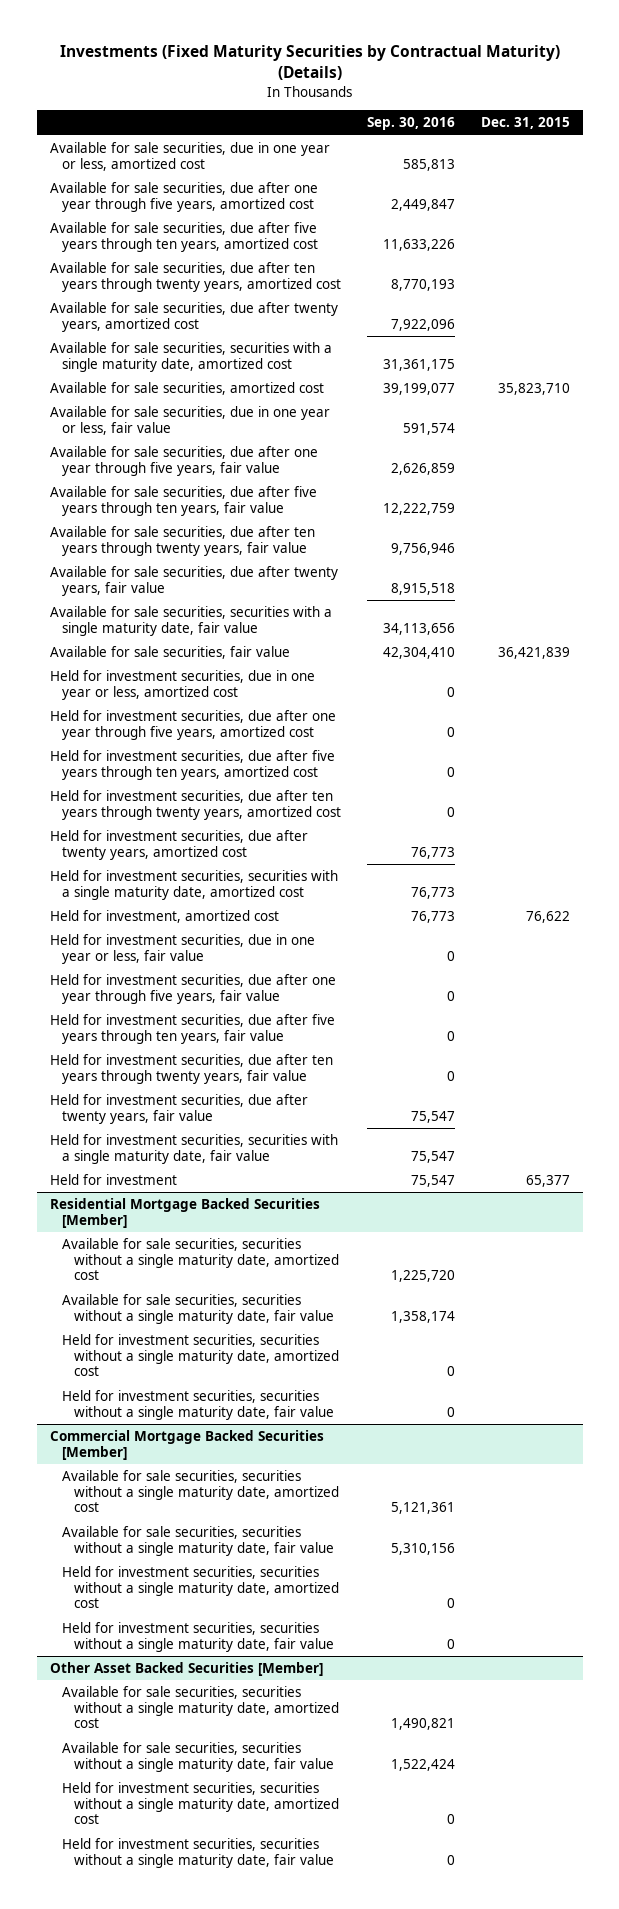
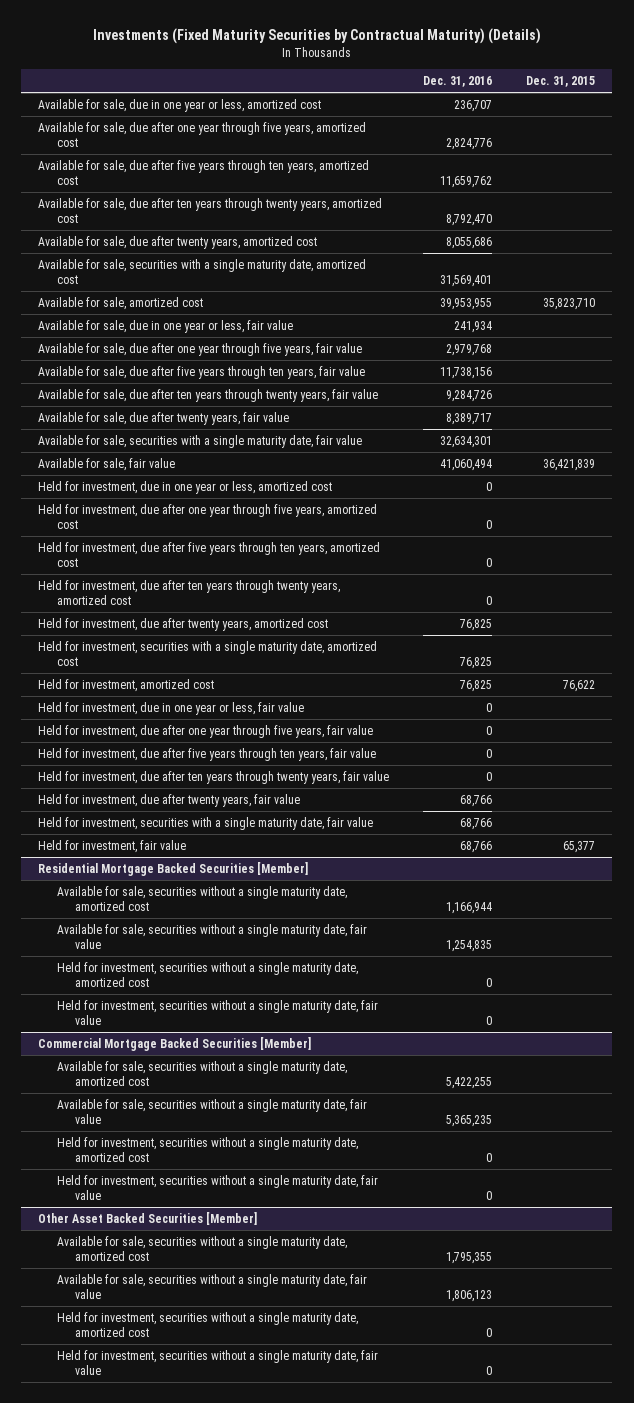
- | Sep. 30, 2016 | Dec. 31, 2015
+ | Dec. 31, 2016 | Dec. 31, 2015
- Available for sale securities, due in one year or less, amortized cost | 585,813 |
- Available for sale securities, due after one year through five years, amortized cost | 2,449,847 |
- Available for sale securities, due after five years through ten years, amortized cost | 11,633,226 |
- Available for sale securities, due after ten years through twenty years, amortized cost | 8,770,193 |
- Available for sale securities, due after twenty years, amortized cost | 7,922,096 |
- Available for sale securities, securities with a single maturity date, amortized cost | 31,361,175 |
- Available for sale securities, amortized cost | 39,199,077 | 35,823,710
- Available for sale securities, due in one year or less, fair value | 591,574 |
- Available for sale securities, due after one year through five years, fair value | 2,626,859 |
- Available for sale securities, due after five years through ten years, fair value | 12,222,759 |
- Available for sale securities, due after ten years through twenty years, fair value | 9,756,946 |
- Available for sale securities, due after twenty years, fair value | 8,915,518 |
- Available for sale securities, securities with a single maturity date, fair value | 34,113,656 |
- Available for sale securities, fair value | 42,304,410 | 36,421,839
- Held for investment securities, due in one year or less, amortized cost | 0 |
- Held for investment securities, due after one year through five years, amortized cost | 0 |
- Held for investment securities, due after five years through ten years, amortized cost | 0 |
- Held for investment securities, due after ten years through twenty years, amortized cost | 0 |
- Held for investment securities, due after twenty years, amortized cost | 76,773 |
- Held for investment securities, securities with a single maturity date, amortized cost | 76,773 |
+ Available for sale, due in one year or less, amortized cost | 236,707 |
+ Available for sale, due after one year through five years, amortized cost | 2,824,776 |
+ Available for sale, due after five years through ten years, amortized cost | 11,659,762 |
+ Available for sale, due after ten years through twenty years, amortized cost | 8,792,470 |
+ Available for sale, due after twenty years, amortized cost | 8,055,686 |
+ Available for sale, securities with a single maturity date, amortized cost | 31,569,401 |
+ Available for sale, amortized cost | 39,953,955 | 35,823,710
+ Available for sale, due in one year or less, fair value | 241,934 |
+ Available for sale, due after one year through five years, fair value | 2,979,768 |
+ Available for sale, due after five years through ten years, fair value | 11,738,156 |
+ Available for sale, due after ten years through twenty years, fair value | 9,284,726 |
+ Available for sale, due after twenty years, fair value | 8,389,717 |
+ Available for sale, securities with a single maturity date, fair value | 32,634,301 |
+ Available for sale, fair value | 41,060,494 | 36,421,839
+ Held for investment, due in one year or less, amortized cost | 0 |
+ Held for investment, due after one year through five years, amortized cost | 0 |
+ Held for investment, due after five years through ten years, amortized cost | 0 |
+ Held for investment, due after ten years through twenty years, amortized cost | 0 |
+ Held for investment, due after twenty years, amortized cost | 76,825 |
+ Held for investment, securities with a single maturity date, amortized cost | 76,825 |
- Held for investment securities, due in one year or less, fair value | 0 |
- Held for investment securities, due after one year through five years, fair value | 0 |
- Held for investment securities, due after five years through ten years, fair value | 0 |
- Held for investment securities, due after ten years through twenty years, fair value | 0 |
- Held for investment securities, due after twenty years, fair value | 75,547 |
- Held for investment securities, securities with a single maturity date, fair value | 75,547 |
- Held for investment | 75,547 | 65,377
+ Held for investment, due in one year or less, fair value | 0 |
+ Held for investment, due after one year through five years, fair value | 0 |
+ Held for investment, due after five years through ten years, fair value | 0 |
+ Held for investment, due after ten years through twenty years, fair value | 0 |
+ Held for investment, due after twenty years, fair value | 68,766 |
+ Held for investment, securities with a single maturity date, fair value | 68,766 |
+ Held for investment, fair value | 68,766 | 65,377
@ Residential Mortgage Backed Securities [Member]
- Available for sale securities, securities without a single maturity date, amortized cost | 1,225,720 |
- Available for sale securities, securities without a single maturity date, fair value | 1,358,174 |
- Held for investment securities, securities without a single maturity date, amortized cost | 0 |
- Held for investment securities, securities without a single maturity date, fair value | 0 |
+ Available for sale, securities without a single maturity date, amortized cost | 1,166,944 |
+ Available for sale, securities without a single maturity date, fair value | 1,254,835 |
+ Held for investment, securities without a single maturity date, amortized cost | 0 |
+ Held for investment, securities without a single maturity date, fair value | 0 |
@ Commercial Mortgage Backed Securities [Member]
- Available for sale securities, securities without a single maturity date, amortized cost | 5,121,361 |
- Available for sale securities, securities without a single maturity date, fair value | 5,310,156 |
- Held for investment securities, securities without a single maturity date, amortized cost | 0 |
- Held for investment securities, securities without a single maturity date, fair value | 0 |
+ Available for sale, securities without a single maturity date, amortized cost | 5,422,255 |
+ Available for sale, securities without a single maturity date, fair value | 5,365,235 |
+ Held for investment, securities without a single maturity date, amortized cost | 0 |
+ Held for investment, securities without a single maturity date, fair value | 0 |
@ Other Asset Backed Securities [Member]
- Available for sale securities, securities without a single maturity date, amortized cost | 1,490,821 |
- Available for sale securities, securities without a single maturity date, fair value | 1,522,424 |
- Held for investment securities, securities without a single maturity date, amortized cost | 0 |
- Held for investment securities, securities without a single maturity date, fair value | 0 |
+ Available for sale, securities without a single maturity date, amortized cost | 1,795,355 |
+ Available for sale, securities without a single maturity date, fair value | 1,806,123 |
+ Held for investment, securities without a single maturity date, amortized cost | 0 |
+ Held for investment, securities without a single maturity date, fair value | 0 |

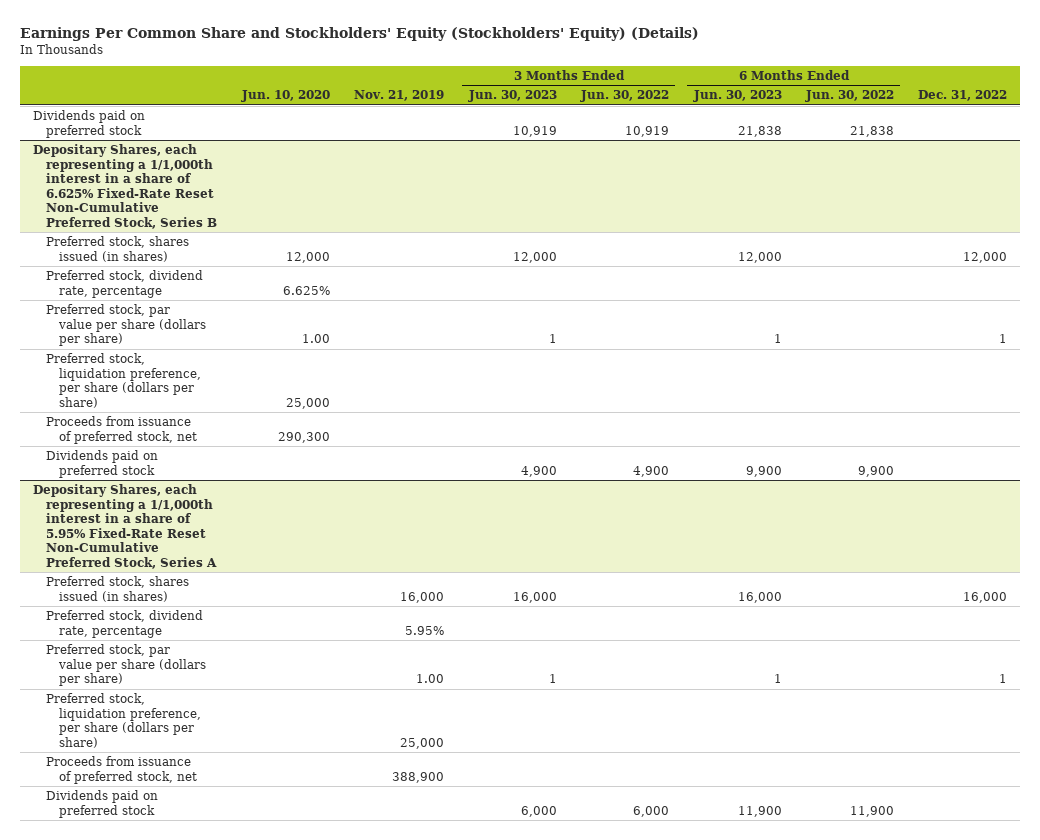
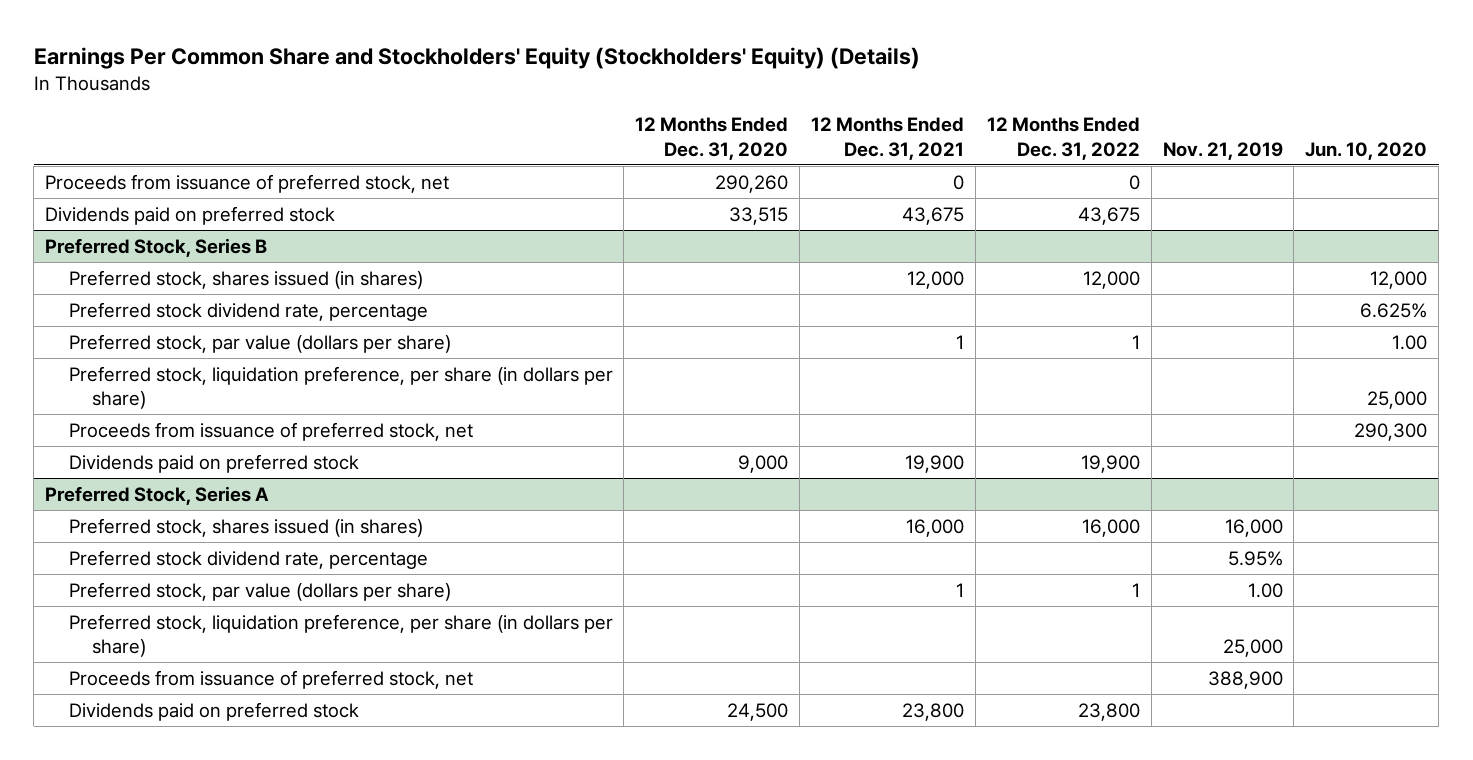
- | Jun. 10, 2020 | Nov. 21, 2019 | 3 Months Ended Jun. 30, 2023 | 3 Months Ended Jun. 30, 2022 | 6 Months Ended Jun. 30, 2023 | 6 Months Ended Jun. 30, 2022 | Dec. 31, 2022
+ | 12 Months Ended Dec. 31, 2020 | 12 Months Ended Dec. 31, 2021 | 12 Months Ended Dec. 31, 2022 | Nov. 21, 2019 | Jun. 10, 2020
+ Proceeds from issuance of preferred stock, net | 290,260 | 0 | 0 | |
- Depositary Shares, each representing a 1/1,000th interest in a share of 6.625% Fixed-Rate Reset Non-Cumulative Preferred Stock, Series B
+ Preferred Stock, Series B
- Preferred stock, dividend rate, percentage | 6.625% | | | | | |
- Preferred stock, par value per share (dollars per share) | 1.00 | | 1 | | 1 | | 1
- Preferred stock, liquidation preference, per share (dollars per share) | 25,000 | | | | | |
+ Preferred stock dividend rate, percentage | | | | | 6.625%
+ Preferred stock, par value (dollars per share) | | 1 | 1 | | 1.00
+ Preferred stock, liquidation preference, per share (in dollars per share) | | | | | 25,000
- Depositary Shares, each representing a 1/1,000th interest in a share of 5.95% Fixed-Rate Reset Non-Cumulative Preferred Stock, Series A
+ Preferred Stock, Series A
- Preferred stock, dividend rate, percentage | | 5.95% | | | | |
- Preferred stock, par value per share (dollars per share) | | 1.00 | 1 | | 1 | | 1
- Preferred stock, liquidation preference, per share (dollars per share) | | 25,000 | | | | |
+ Preferred stock dividend rate, percentage | | | | 5.95% |
+ Preferred stock, par value (dollars per share) | | 1 | 1 | 1.00 |
+ Preferred stock, liquidation preference, per share (in dollars per share) | | | | 25,000 |

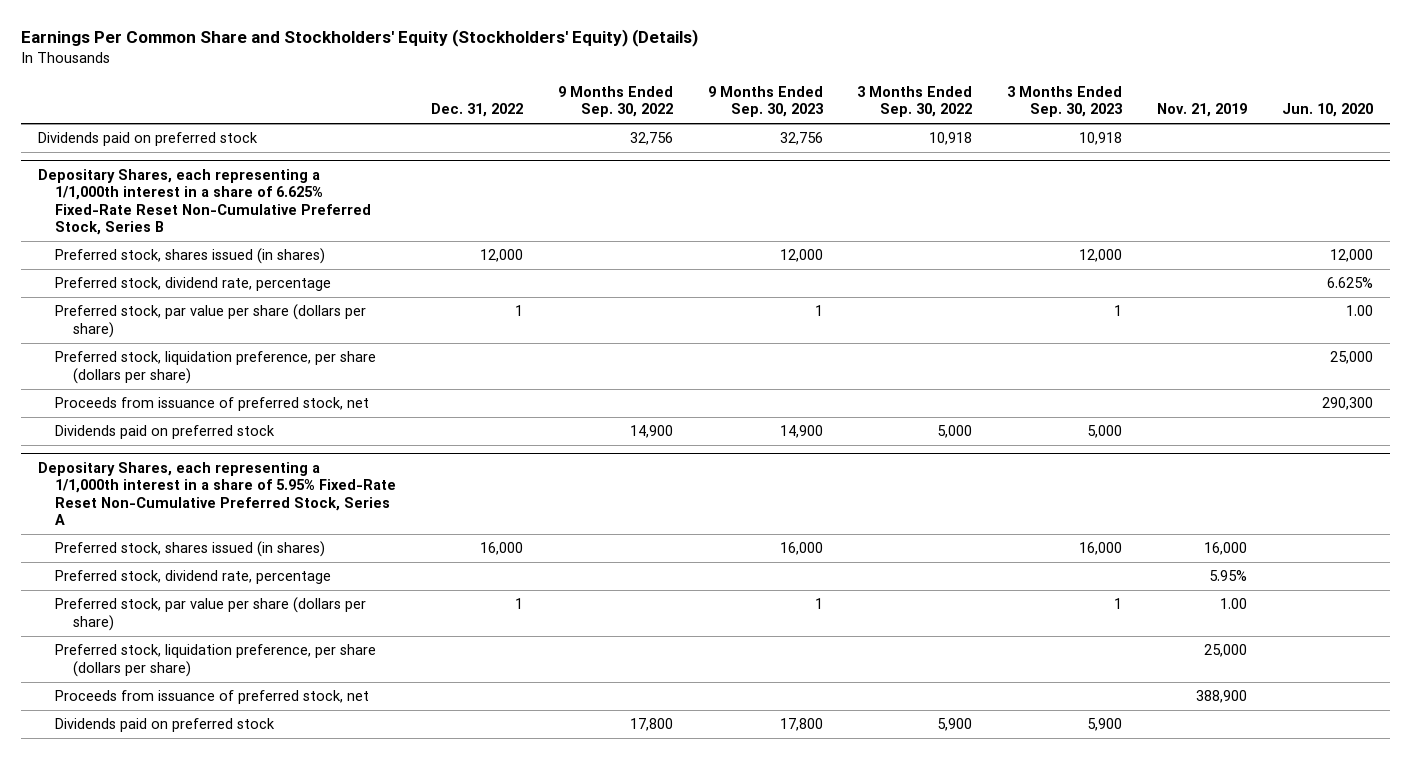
- | 12 Months Ended Dec. 31, 2020 | 12 Months Ended Dec. 31, 2021 | 12 Months Ended Dec. 31, 2022 | Nov. 21, 2019 | Jun. 10, 2020
+ | Dec. 31, 2022 | 9 Months Ended Sep. 30, 2022 | 9 Months Ended Sep. 30, 2023 | 3 Months Ended Sep. 30, 2022 | 3 Months Ended Sep. 30, 2023 | Nov. 21, 2019 | Jun. 10, 2020
- Proceeds from issuance of preferred stock, net | 290,260 | 0 | 0 | |
- Preferred Stock, Series B
+ Depositary Shares, each representing a 1/1,000th interest in a share of 6.625% Fixed-Rate Reset Non-Cumulative Preferred Stock, Series B
- Preferred stock dividend rate, percentage | | | | | 6.625%
- Preferred stock, par value (dollars per share) | | 1 | 1 | | 1.00
- Preferred stock, liquidation preference, per share (in dollars per share) | | | | | 25,000
+ Preferred stock, dividend rate, percentage | | | | | | | 6.625%
+ Preferred stock, par value per share (dollars per share) | 1 | | 1 | | 1 | | 1.00
+ Preferred stock, liquidation preference, per share (dollars per share) | | | | | | | 25,000
- Preferred Stock, Series A
+ Depositary Shares, each representing a 1/1,000th interest in a share of 5.95% Fixed-Rate Reset Non-Cumulative Preferred Stock, Series A
- Preferred stock dividend rate, percentage | | | | 5.95% |
- Preferred stock, par value (dollars per share) | | 1 | 1 | 1.00 |
- Preferred stock, liquidation preference, per share (in dollars per share) | | | | 25,000 |
+ Preferred stock, dividend rate, percentage | | | | | | 5.95% |
+ Preferred stock, par value per share (dollars per share) | 1 | | 1 | | 1 | 1.00 |
+ Preferred stock, liquidation preference, per share (dollars per share) | | | | | | 25,000 |

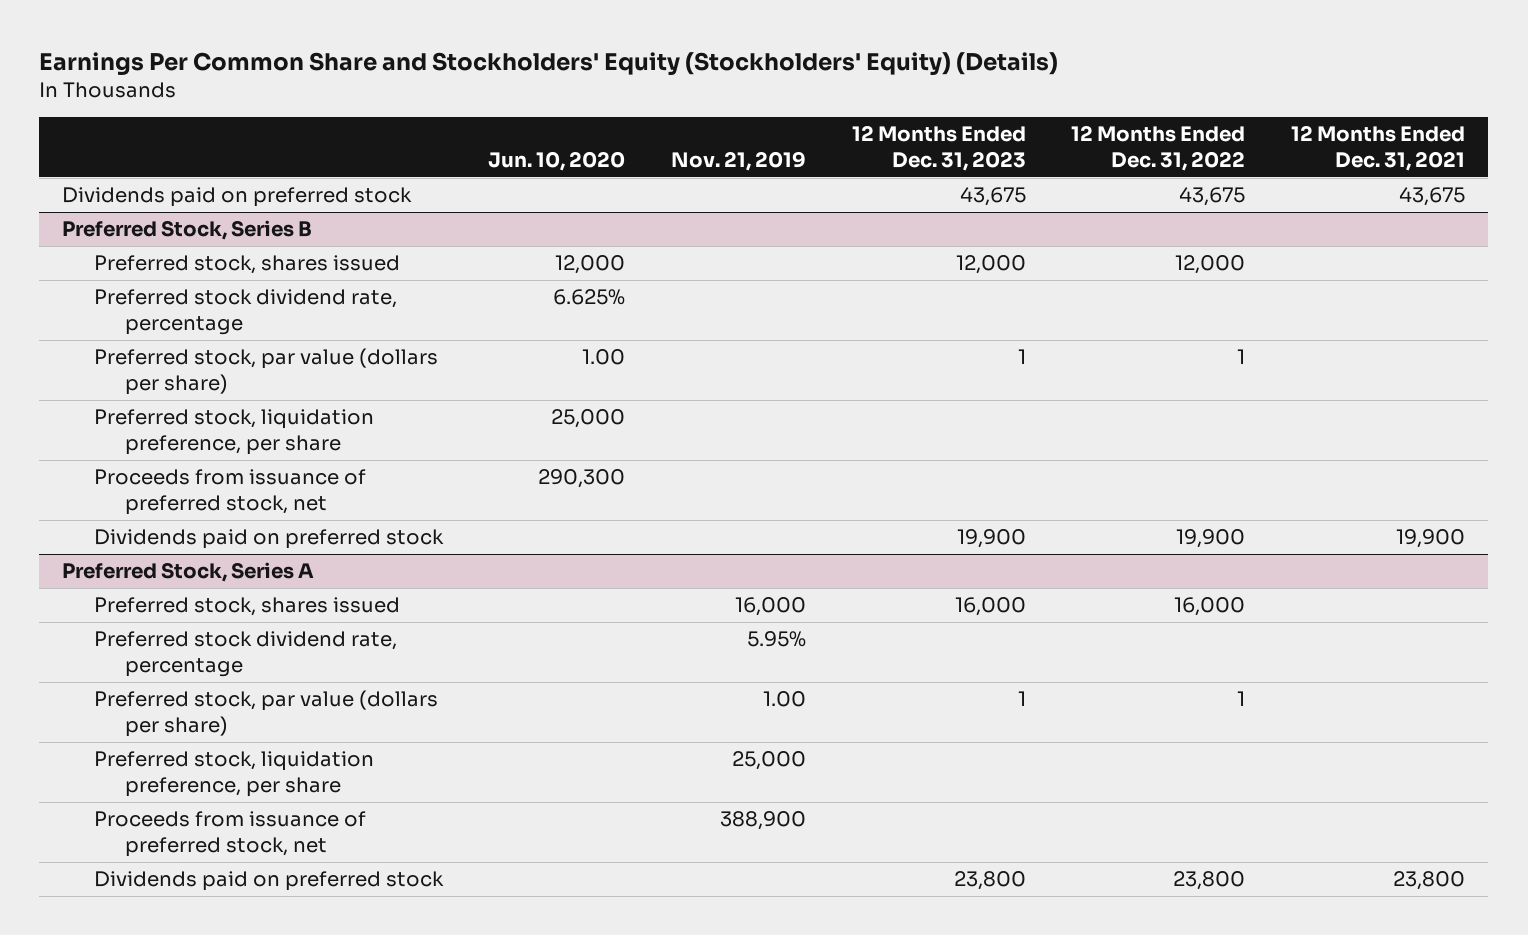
- | Dec. 31, 2022 | 9 Months Ended Sep. 30, 2022 | 9 Months Ended Sep. 30, 2023 | 3 Months Ended Sep. 30, 2022 | 3 Months Ended Sep. 30, 2023 | Nov. 21, 2019 | Jun. 10, 2020
+ | Jun. 10, 2020 | Nov. 21, 2019 | 12 Months Ended Dec. 31, 2023 | 12 Months Ended Dec. 31, 2022 | 12 Months Ended Dec. 31, 2021
- Depositary Shares, each representing a 1/1,000th interest in a share of 6.625% Fixed-Rate Reset Non-Cumulative Preferred Stock, Series B
- Preferred stock, shares issued (in shares) | 12,000 | | 12,000 | | 12,000 | | 12,000
- Preferred stock, dividend rate, percentage | | | | | | | 6.625%
- Preferred stock, par value per share (dollars per share) | 1 | | 1 | | 1 | | 1.00
- Preferred stock, liquidation preference, per share (dollars per share) | | | | | | | 25,000
+ Preferred Stock, Series B
+ Preferred stock, shares issued | 12,000 | | 12,000 | 12,000 |
+ Preferred stock dividend rate, percentage | 6.625% | | | |
+ Preferred stock, par value (dollars per share) | 1.00 | | 1 | 1 |
+ Preferred stock, liquidation preference, per share | 25,000 | | | |
- Depositary Shares, each representing a 1/1,000th interest in a share of 5.95% Fixed-Rate Reset Non-Cumulative Preferred Stock, Series A
- Preferred stock, shares issued (in shares) | 16,000 | | 16,000 | | 16,000 | 16,000 |
- Preferred stock, dividend rate, percentage | | | | | | 5.95% |
- Preferred stock, par value per share (dollars per share) | 1 | | 1 | | 1 | 1.00 |
- Preferred stock, liquidation preference, per share (dollars per share) | | | | | | 25,000 |
+ Preferred Stock, Series A
+ Preferred stock, shares issued | | 16,000 | 16,000 | 16,000 |
+ Preferred stock dividend rate, percentage | | 5.95% | | |
+ Preferred stock, par value (dollars per share) | | 1.00 | 1 | 1 |
+ Preferred stock, liquidation preference, per share | | 25,000 | | |

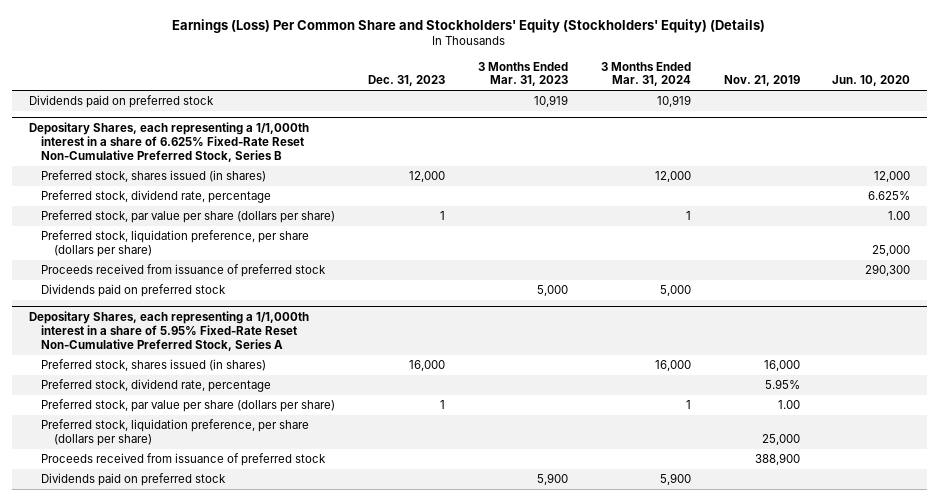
- Earnings Per Common Share and Stockholders' Equity (Stockholders' Equity) (Details)
+ Earnings (Loss) Per Common Share and Stockholders' Equity (Stockholders' Equity) (Details)
- | Jun. 10, 2020 | Nov. 21, 2019 | 12 Months Ended Dec. 31, 2023 | 12 Months Ended Dec. 31, 2022 | 12 Months Ended Dec. 31, 2021
+ | Dec. 31, 2023 | 3 Months Ended Mar. 31, 2023 | 3 Months Ended Mar. 31, 2024 | Nov. 21, 2019 | Jun. 10, 2020
- Preferred Stock, Series B
- Preferred stock, shares issued | 12,000 | | 12,000 | 12,000 |
- Preferred stock dividend rate, percentage | 6.625% | | | |
- Preferred stock, par value (dollars per share) | 1.00 | | 1 | 1 |
- Preferred stock, liquidation preference, per share | 25,000 | | | |
- Proceeds from issuance of preferred stock, net | 290,300 | | | |
+ Depositary Shares, each representing a 1/1,000th interest in a share of 6.625% Fixed-Rate Reset Non-Cumulative Preferred Stock, Series B
+ Preferred stock, shares issued (in shares) | 12,000 | | 12,000 | | 12,000
+ Preferred stock, dividend rate, percentage | | | | | 6.625%
+ Preferred stock, par value per share (dollars per share) | 1 | | 1 | | 1.00
+ Preferred stock, liquidation preference, per share (dollars per share) | | | | | 25,000
+ Proceeds received from issuance of preferred stock | | | | | 290,300
- Preferred Stock, Series A
- Preferred stock, shares issued | | 16,000 | 16,000 | 16,000 |
- Preferred stock dividend rate, percentage | | 5.95% | | |
- Preferred stock, par value (dollars per share) | | 1.00 | 1 | 1 |
- Preferred stock, liquidation preference, per share | | 25,000 | | |
- Proceeds from issuance of preferred stock, net | | 388,900 | | |
+ Depositary Shares, each representing a 1/1,000th interest in a share of 5.95% Fixed-Rate Reset Non-Cumulative Preferred Stock, Series A
+ Preferred stock, shares issued (in shares) | 16,000 | | 16,000 | 16,000 |
+ Preferred stock, dividend rate, percentage | | | | 5.95% |
+ Preferred stock, par value per share (dollars per share) | 1 | | 1 | 1.00 |
+ Preferred stock, liquidation preference, per share (dollars per share) | | | | 25,000 |
+ Proceeds received from issuance of preferred stock | | | | 388,900 |

